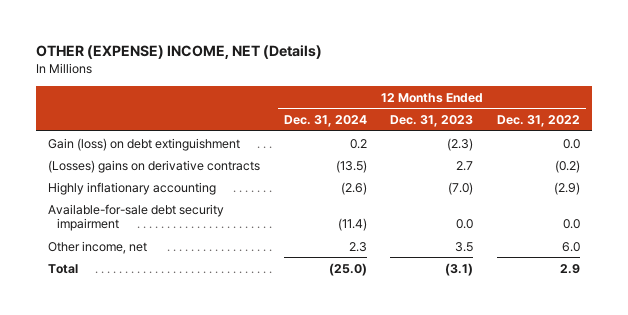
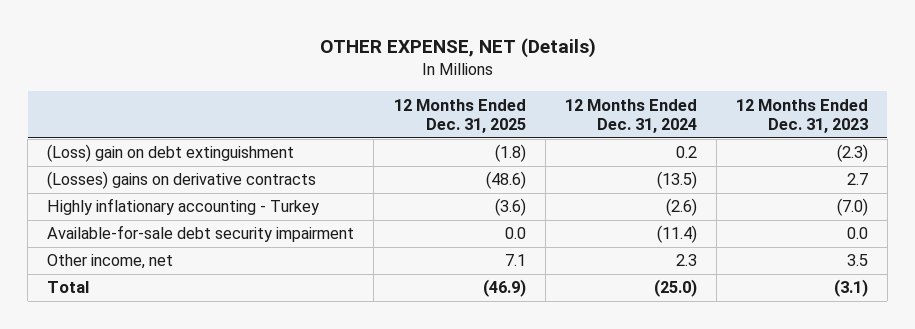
- OTHER (EXPENSE) INCOME, NET (Details)
+ OTHER EXPENSE, NET (Details)
- | 12 Months Ended Dec. 31, 2024 | 12 Months Ended Dec. 31, 2023 | 12 Months Ended Dec. 31, 2022
+ | 12 Months Ended Dec. 31, 2025 | 12 Months Ended Dec. 31, 2024 | 12 Months Ended Dec. 31, 2023
- Gain (loss) on debt extinguishment | 0.2 | (2.3) | 0.0
+ (Loss) gain on debt extinguishment | (1.8) | 0.2 | (2.3)
- Highly inflationary accounting | (2.6) | (7.0) | (2.9)
+ Highly inflationary accounting - Turkey | (3.6) | (2.6) | (7.0)

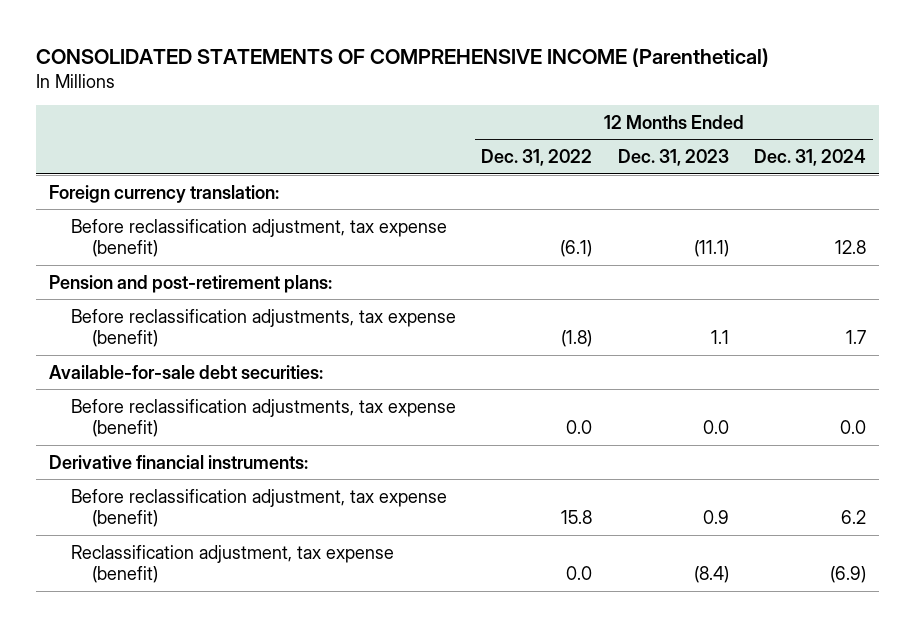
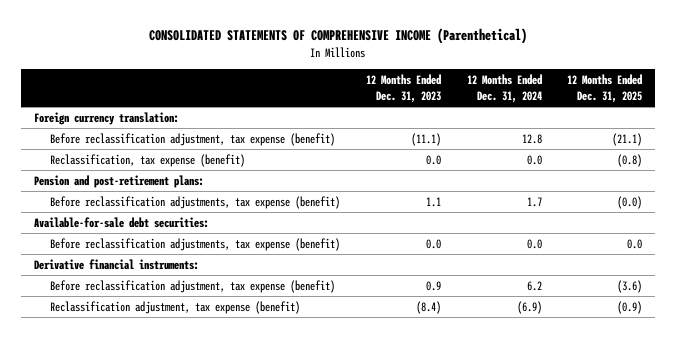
- | 12 Months Ended Dec. 31, 2022 | 12 Months Ended Dec. 31, 2023 | 12 Months Ended Dec. 31, 2024
+ | 12 Months Ended Dec. 31, 2023 | 12 Months Ended Dec. 31, 2024 | 12 Months Ended Dec. 31, 2025
+ Reclassification, tax expense (benefit) | 0.0 | 0.0 | (0.8)

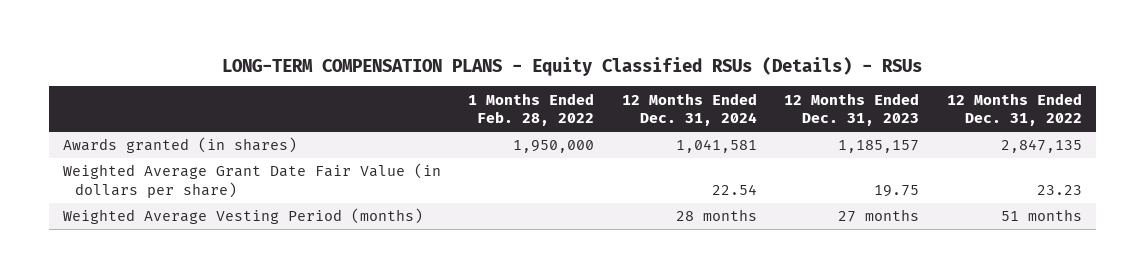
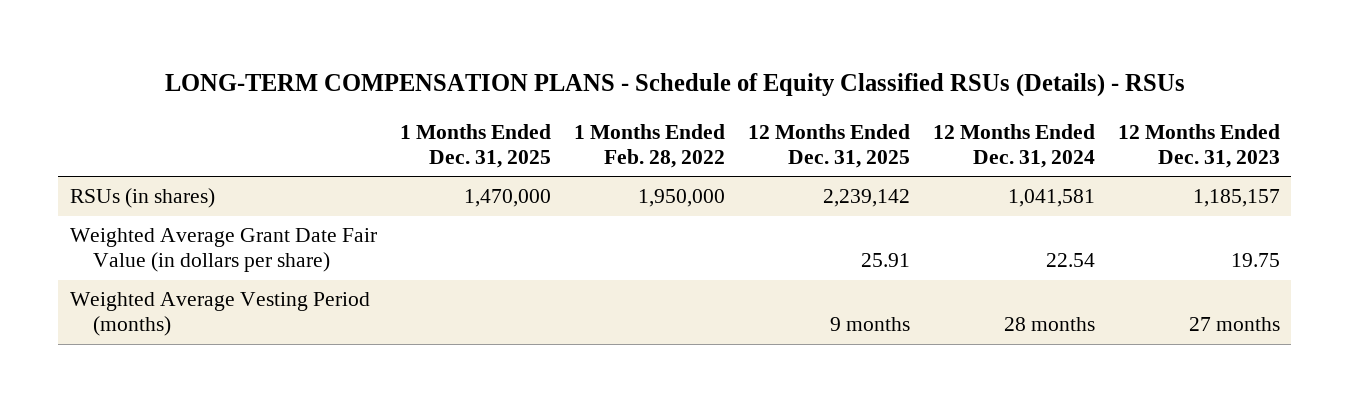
- LONG-TERM COMPENSATION PLANS - Equity Classified RSUs (Details) - RSUs
+ LONG-TERM COMPENSATION PLANS - Schedule of Equity Classified RSUs (Details) - RSUs
- | 1 Months Ended Feb. 28, 2022 | 12 Months Ended Dec. 31, 2024 | 12 Months Ended Dec. 31, 2023 | 12 Months Ended Dec. 31, 2022
+ | 1 Months Ended Dec. 31, 2025 | 1 Months Ended Feb. 28, 2022 | 12 Months Ended Dec. 31, 2025 | 12 Months Ended Dec. 31, 2024 | 12 Months Ended Dec. 31, 2023
- Awards granted (in shares) | 1,950,000 | 1,041,581 | 1,185,157 | 2,847,135
+ RSUs (in shares) | 1,470,000 | 1,950,000 | 2,239,142 | 1,041,581 | 1,185,157

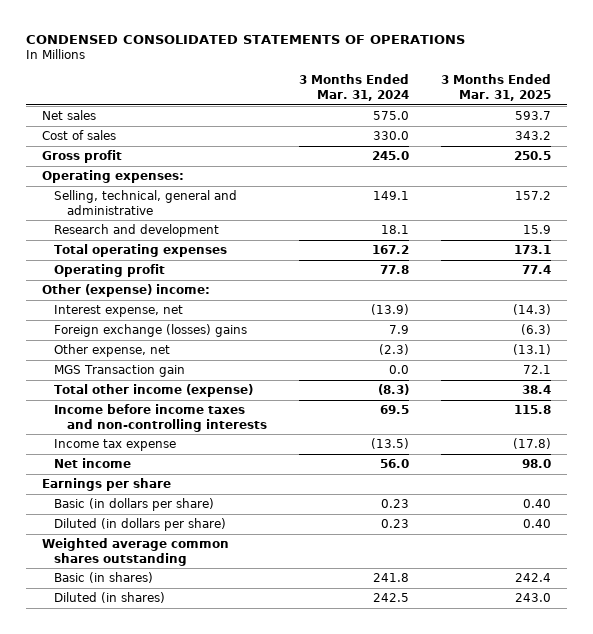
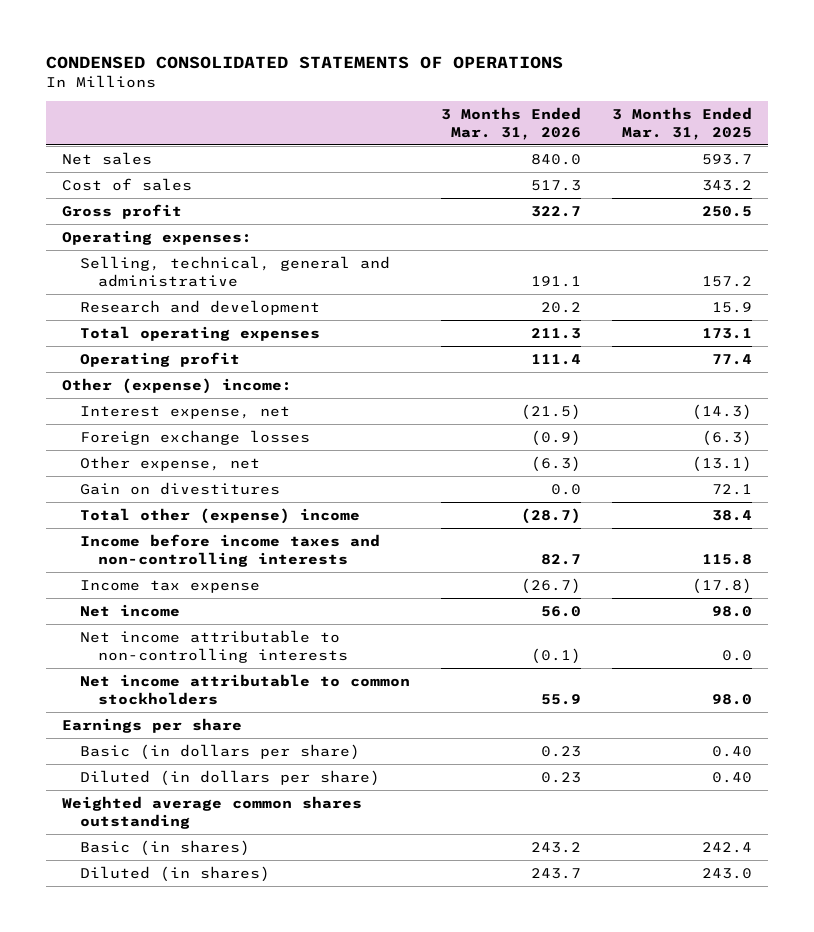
- | 3 Months Ended Mar. 31, 2024 | 3 Months Ended Mar. 31, 2025
+ | 3 Months Ended Mar. 31, 2026 | 3 Months Ended Mar. 31, 2025
- Foreign exchange (losses) gains | 7.9 | (6.3)
+ Foreign exchange losses | (0.9) | (6.3)
- MGS Transaction gain | 0.0 | 72.1
- Total other income (expense) | (8.3) | 38.4
+ Gain on divestitures | 0.0 | 72.1
+ Total other (expense) income | (28.7) | 38.4
+ Net income attributable to non-controlling interests | (0.1) | 0.0
+ Net income attributable to common stockholders | 55.9 | 98.0

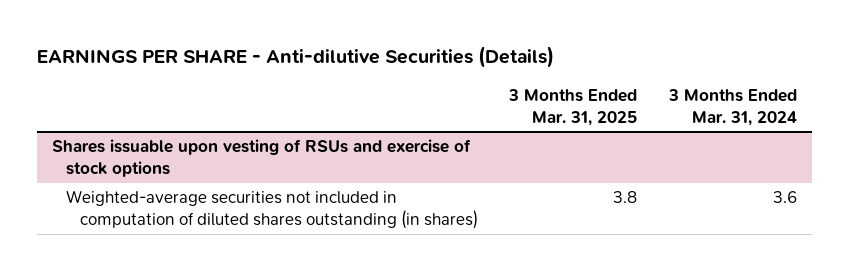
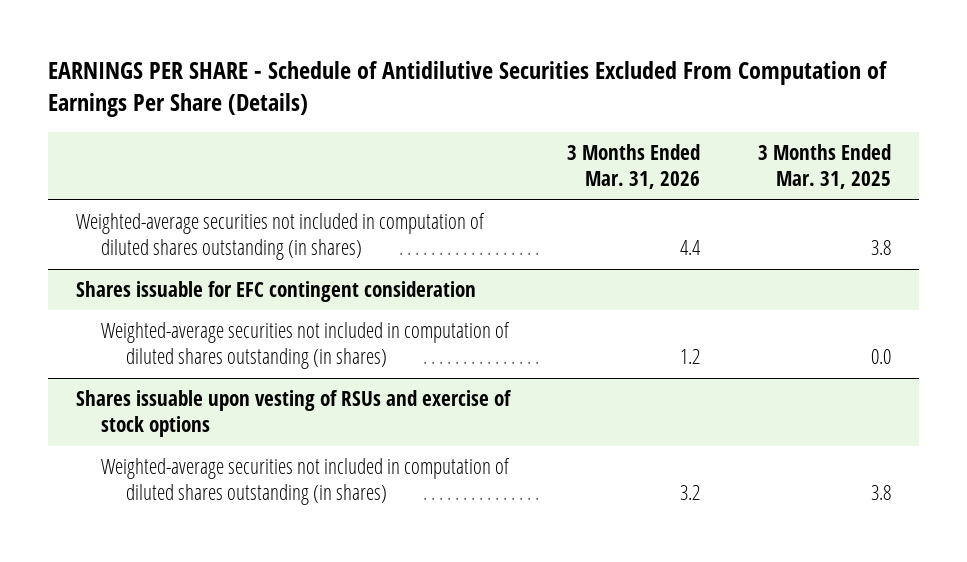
- EARNINGS PER SHARE - Anti-dilutive Securities (Details)
+ EARNINGS PER SHARE - Schedule of Antidilutive Securities Excluded From Computation of Earnings Per Share (Details)
- | 3 Months Ended Mar. 31, 2025 | 3 Months Ended Mar. 31, 2024
+ | 3 Months Ended Mar. 31, 2026 | 3 Months Ended Mar. 31, 2025
+ Weighted-average securities not included in computation of diluted shares outstanding (in shares) | 4.4 | 3.8
+ Shares issuable for EFC contingent consideration
+ Weighted-average securities not included in computation of diluted shares outstanding (in shares) | 1.2 | 0.0

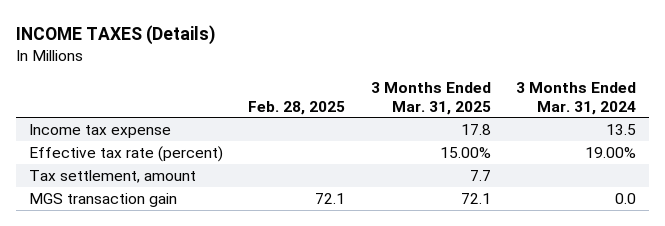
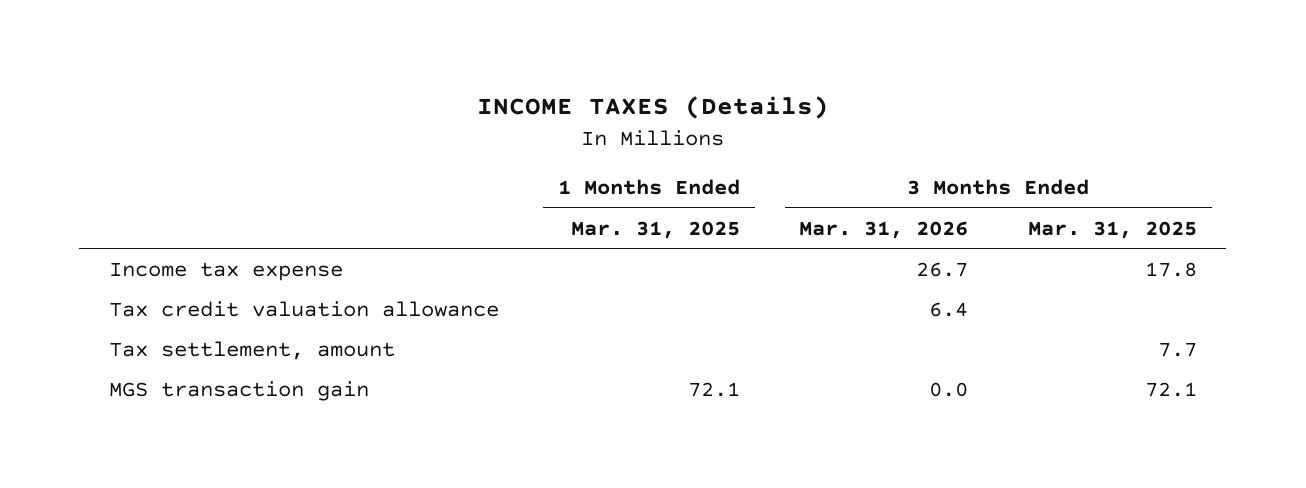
- | Feb. 28, 2025 | 3 Months Ended Mar. 31, 2025 | 3 Months Ended Mar. 31, 2024
+ | 1 Months Ended Mar. 31, 2025 | 3 Months Ended Mar. 31, 2026 | 3 Months Ended Mar. 31, 2025
- Effective tax rate (percent) | | 15.00% | 19.00%
+ Tax credit valuation allowance | | 6.4 |

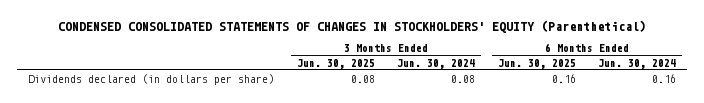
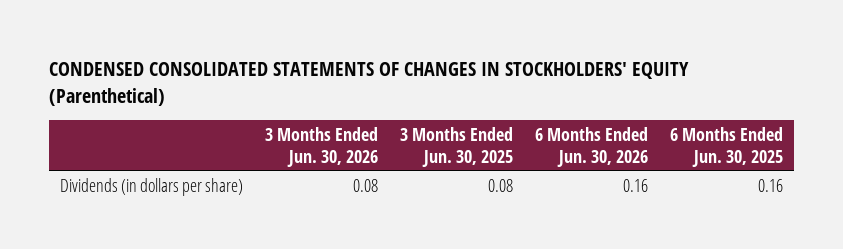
- | 3 Months Ended Jun. 30, 2025 | 3 Months Ended Jun. 30, 2024 | 6 Months Ended Jun. 30, 2025 | 6 Months Ended Jun. 30, 2024
+ | 3 Months Ended Jun. 30, 2026 | 3 Months Ended Jun. 30, 2025 | 6 Months Ended Jun. 30, 2026 | 6 Months Ended Jun. 30, 2025
- Dividends declared (in dollars per share) | 0.08 | 0.08 | 0.16 | 0.16
+ Dividends (in dollars per share) | 0.08 | 0.08 | 0.16 | 0.16

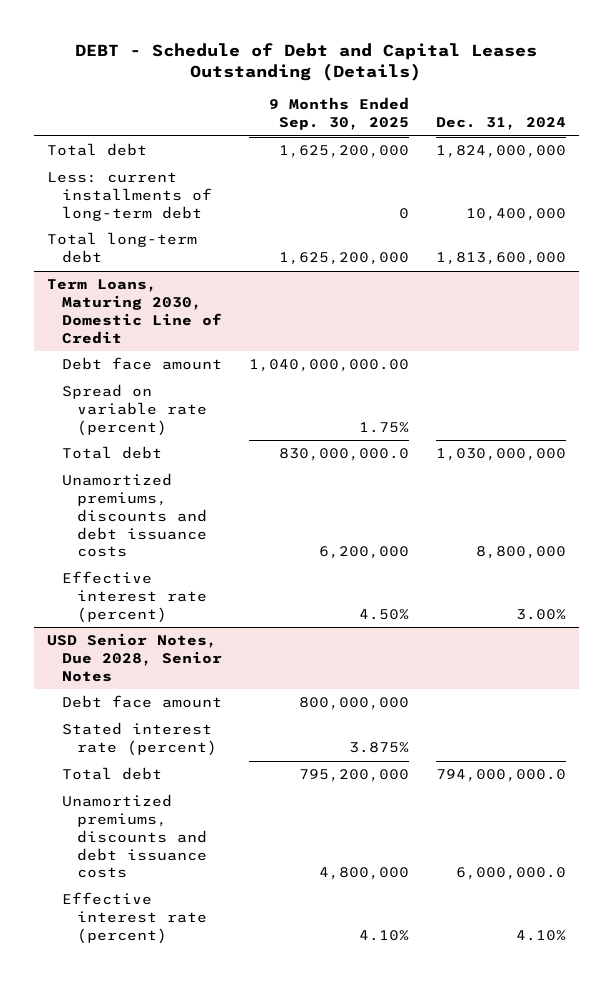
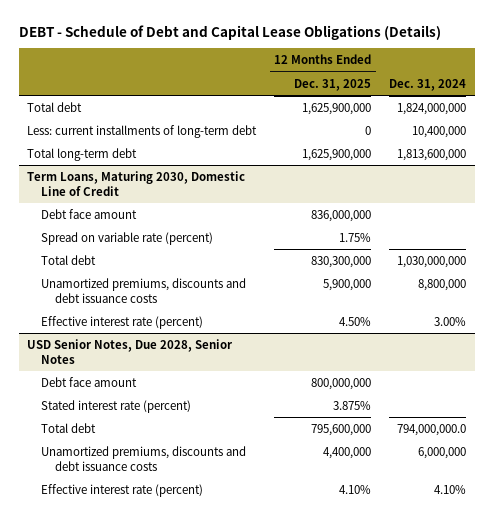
- DEBT - Schedule of Debt and Capital Leases Outstanding (Details)
+ DEBT - Schedule of Debt and Capital Lease Obligations (Details)
- | 9 Months Ended Sep. 30, 2025 | Dec. 31, 2024
+ | 12 Months Ended Dec. 31, 2025 | Dec. 31, 2024
@ USD Senior Notes, Due 2028, Senior Notes
- Unamortized premiums, discounts and debt issuance costs | 4,800,000 | 6,000,000.0
+ Unamortized premiums, discounts and debt issuance costs | 4,400,000 | 6,000,000

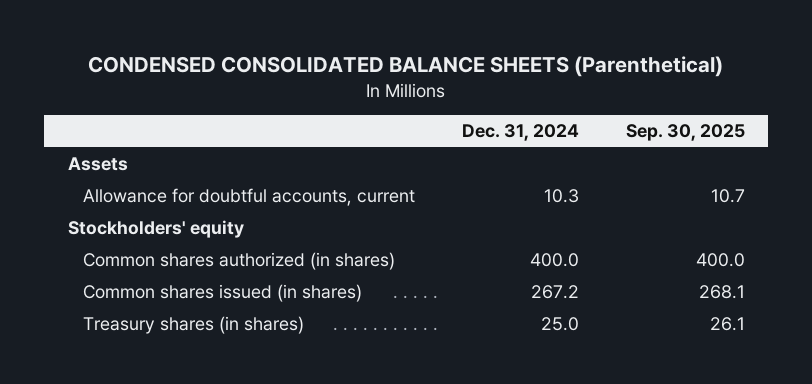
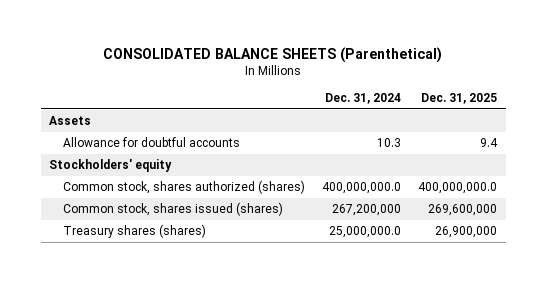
- CONDENSED CONSOLIDATED BALANCE SHEETS (Parenthetical)
+ CONSOLIDATED BALANCE SHEETS (Parenthetical)
- | Dec. 31, 2024 | Sep. 30, 2025
+ | Dec. 31, 2024 | Dec. 31, 2025
- Allowance for doubtful accounts, current | 10.3 | 10.7
+ Allowance for doubtful accounts | 10.3 | 9.4
- Common shares authorized (in shares) | 400.0 | 400.0
- Common shares issued (in shares) | 267.2 | 268.1
- Treasury shares (in shares) | 25.0 | 26.1
+ Common stock, shares authorized (shares) | 400,000,000.0 | 400,000,000.0
+ Common stock, shares issued (shares) | 267,200,000 | 269,600,000
+ Treasury shares (shares) | 25,000,000.0 | 26,900,000

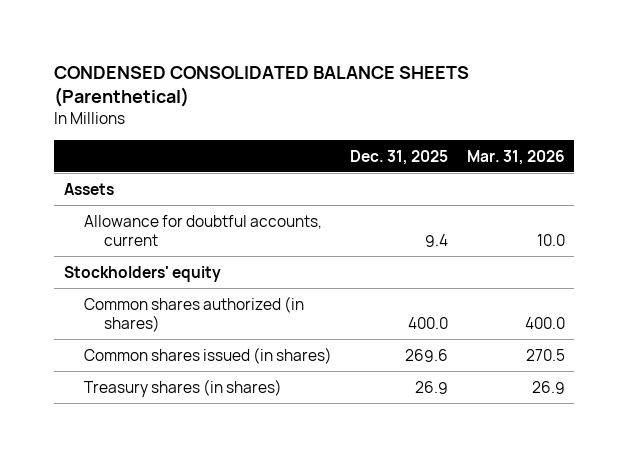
- CONSOLIDATED BALANCE SHEETS (Parenthetical)
+ CONDENSED CONSOLIDATED BALANCE SHEETS (Parenthetical)
- | Dec. 31, 2024 | Dec. 31, 2025
+ | Dec. 31, 2025 | Mar. 31, 2026
- Allowance for doubtful accounts | 10.3 | 9.4
+ Allowance for doubtful accounts, current | 9.4 | 10.0
- Common stock, shares authorized (shares) | 400,000,000.0 | 400,000,000.0
- Common stock, shares issued (shares) | 267,200,000 | 269,600,000
- Treasury shares (shares) | 25,000,000.0 | 26,900,000
+ Common shares authorized (in shares) | 400.0 | 400.0
+ Common shares issued (in shares) | 269.6 | 270.5
+ Treasury shares (in shares) | 26.9 | 26.9

